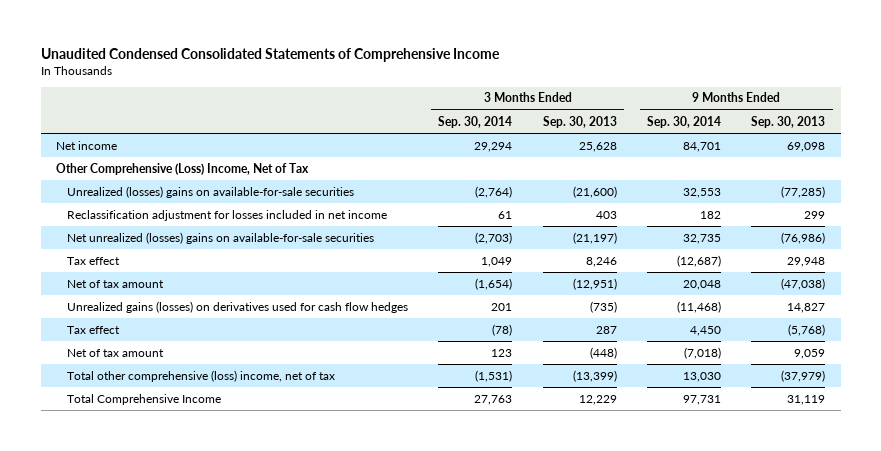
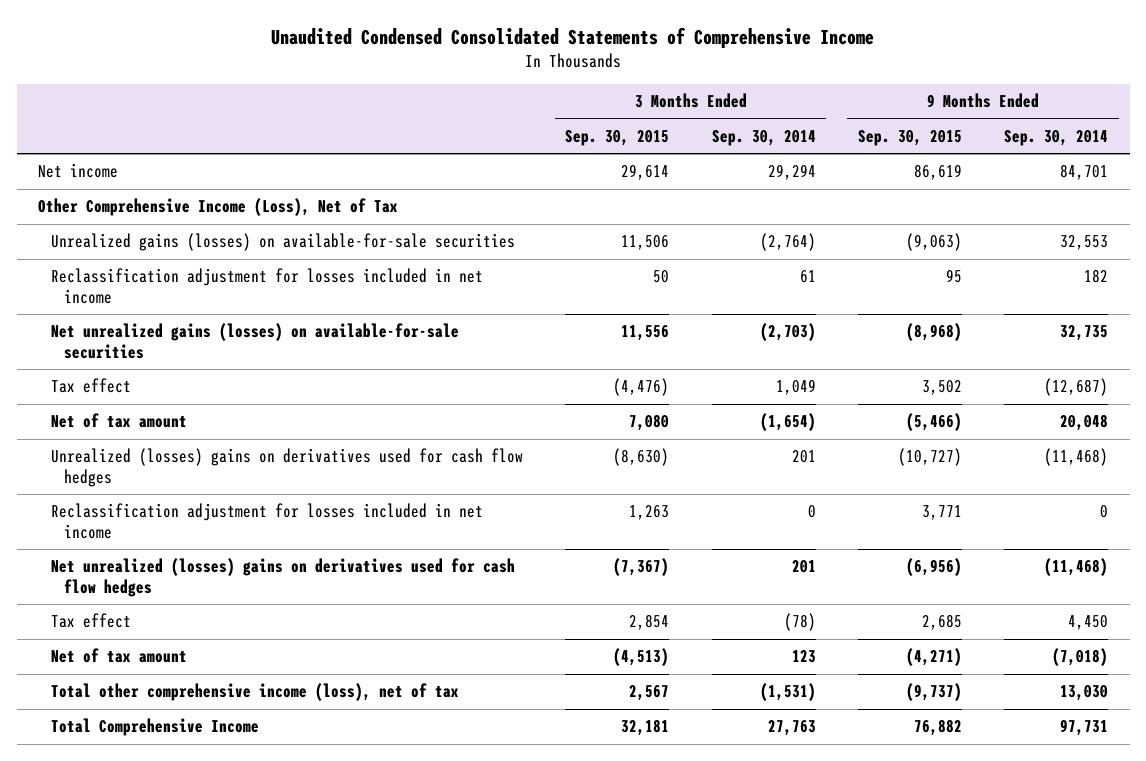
- | 3 Months Ended Sep. 30, 2014 | 3 Months Ended Sep. 30, 2013 | 9 Months Ended Sep. 30, 2014 | 9 Months Ended Sep. 30, 2013
+ | 3 Months Ended Sep. 30, 2015 | 3 Months Ended Sep. 30, 2014 | 9 Months Ended Sep. 30, 2015 | 9 Months Ended Sep. 30, 2014
- Other Comprehensive (Loss) Income, Net of Tax
- Unrealized (losses) gains on available-for-sale securities | (2,764) | (21,600) | 32,553 | (77,285)
+ Other Comprehensive Income (Loss), Net of Tax
+ Unrealized gains (losses) on available-for-sale securities | 11,506 | (2,764) | (9,063) | 32,553
- Net unrealized (losses) gains on available-for-sale securities | (2,703) | (21,197) | 32,735 | (76,986)
+ Net unrealized gains (losses) on available-for-sale securities | 11,556 | (2,703) | (8,968) | 32,735
- Unrealized gains (losses) on derivatives used for cash flow hedges | 201 | (735) | (11,468) | 14,827
+ Unrealized (losses) gains on derivatives used for cash flow hedges | (8,630) | 201 | (10,727) | (11,468)
+ Reclassification adjustment for losses included in net income | 1,263 | 0 | 3,771 | 0
+ Net unrealized (losses) gains on derivatives used for cash flow hedges | (7,367) | 201 | (6,956) | (11,468)
- Total other comprehensive (loss) income, net of tax | (1,531) | (13,399) | 13,030 | (37,979)
+ Total other comprehensive income (loss), net of tax | 2,567 | (1,531) | (9,737) | 13,030

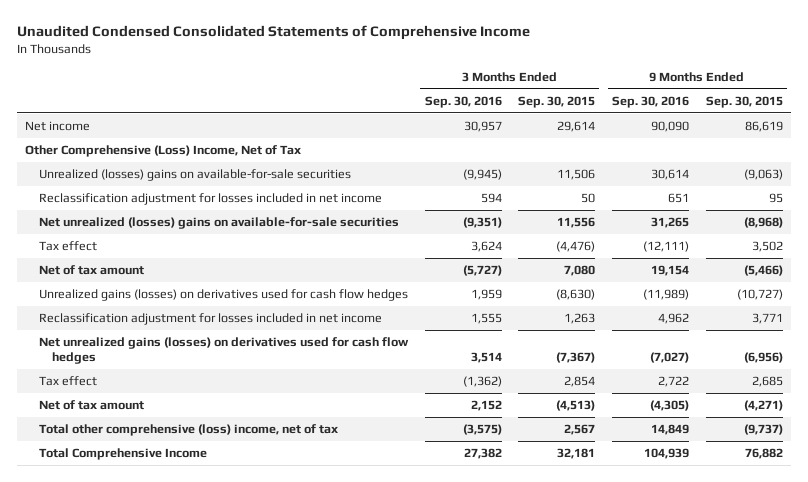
- | 3 Months Ended Sep. 30, 2015 | 3 Months Ended Sep. 30, 2014 | 9 Months Ended Sep. 30, 2015 | 9 Months Ended Sep. 30, 2014
+ | 3 Months Ended Sep. 30, 2016 | 3 Months Ended Sep. 30, 2015 | 9 Months Ended Sep. 30, 2016 | 9 Months Ended Sep. 30, 2015
- Other Comprehensive Income (Loss), Net of Tax
- Unrealized gains (losses) on available-for-sale securities | 11,506 | (2,764) | (9,063) | 32,553
+ Other Comprehensive (Loss) Income, Net of Tax
+ Unrealized (losses) gains on available-for-sale securities | (9,945) | 11,506 | 30,614 | (9,063)
- Net unrealized gains (losses) on available-for-sale securities | 11,556 | (2,703) | (8,968) | 32,735
+ Net unrealized (losses) gains on available-for-sale securities | (9,351) | 11,556 | 31,265 | (8,968)
- Unrealized (losses) gains on derivatives used for cash flow hedges | (8,630) | 201 | (10,727) | (11,468)
+ Unrealized gains (losses) on derivatives used for cash flow hedges | 1,959 | (8,630) | (11,989) | (10,727)
- Net unrealized (losses) gains on derivatives used for cash flow hedges | (7,367) | 201 | (6,956) | (11,468)
+ Net unrealized gains (losses) on derivatives used for cash flow hedges | 3,514 | (7,367) | (7,027) | (6,956)
- Total other comprehensive income (loss), net of tax | 2,567 | (1,531) | (9,737) | 13,030
+ Total other comprehensive (loss) income, net of tax | (3,575) | 2,567 | 14,849 | (9,737)

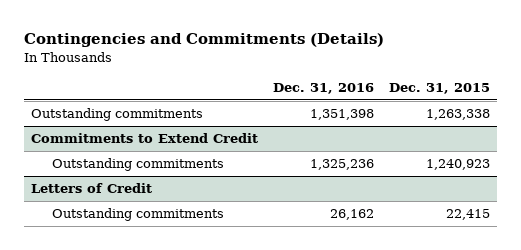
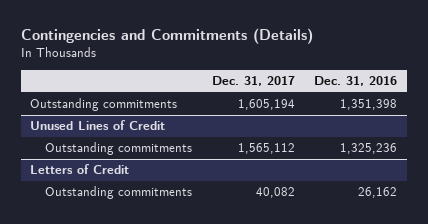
- | Dec. 31, 2016 | Dec. 31, 2015
+ | Dec. 31, 2017 | Dec. 31, 2016
- Commitments to Extend Credit
+ Unused Lines of Credit

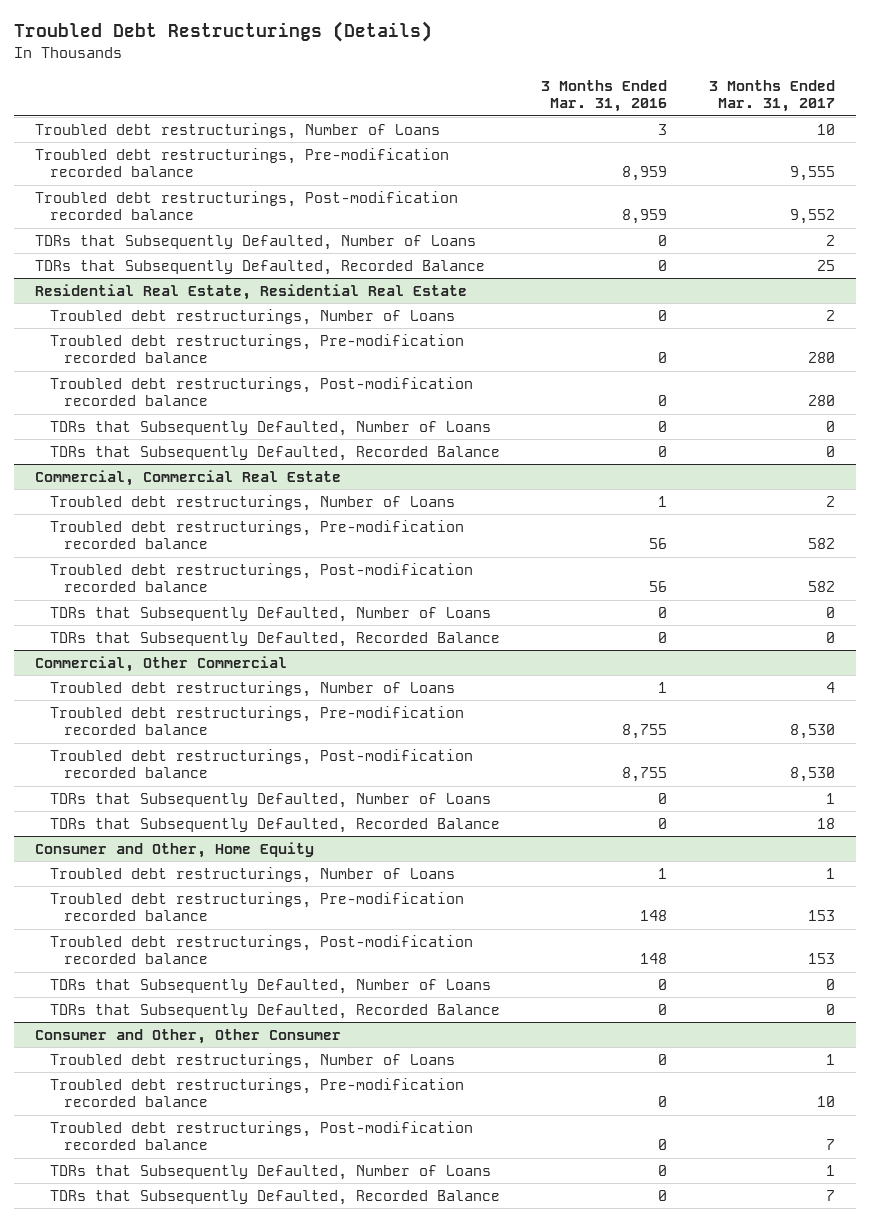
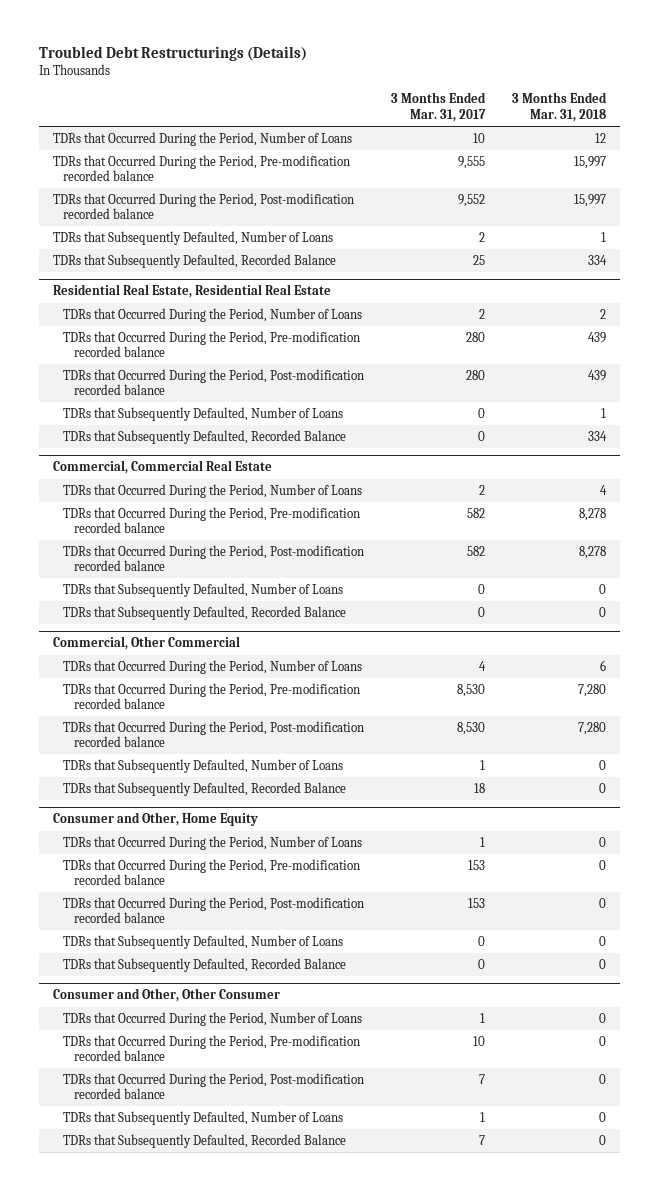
- | 3 Months Ended Mar. 31, 2016 | 3 Months Ended Mar. 31, 2017
+ | 3 Months Ended Mar. 31, 2017 | 3 Months Ended Mar. 31, 2018
- Troubled debt restructurings, Number of Loans | 3 | 10
- Troubled debt restructurings, Pre-modification recorded balance | 8,959 | 9,555
- Troubled debt restructurings, Post-modification recorded balance | 8,959 | 9,552
+ TDRs that Occurred During the Period, Number of Loans | 10 | 12
+ TDRs that Occurred During the Period, Pre-modification recorded balance | 9,555 | 15,997
+ TDRs that Occurred During the Period, Post-modification recorded balance | 9,552 | 15,997
@ Residential Real Estate, Residential Real Estate
- Troubled debt restructurings, Number of Loans | 0 | 2
- Troubled debt restructurings, Pre-modification recorded balance | 0 | 280
- Troubled debt restructurings, Post-modification recorded balance | 0 | 280
+ TDRs that Occurred During the Period, Number of Loans | 2 | 2
+ TDRs that Occurred During the Period, Pre-modification recorded balance | 280 | 439
+ TDRs that Occurred During the Period, Post-modification recorded balance | 280 | 439
@ Commercial, Commercial Real Estate
- Troubled debt restructurings, Number of Loans | 1 | 2
- Troubled debt restructurings, Pre-modification recorded balance | 56 | 582
- Troubled debt restructurings, Post-modification recorded balance | 56 | 582
+ TDRs that Occurred During the Period, Number of Loans | 2 | 4
+ TDRs that Occurred During the Period, Pre-modification recorded balance | 582 | 8,278
+ TDRs that Occurred During the Period, Post-modification recorded balance | 582 | 8,278
@ Commercial, Other Commercial
- Troubled debt restructurings, Number of Loans | 1 | 4
- Troubled debt restructurings, Pre-modification recorded balance | 8,755 | 8,530
- Troubled debt restructurings, Post-modification recorded balance | 8,755 | 8,530
+ TDRs that Occurred During the Period, Number of Loans | 4 | 6
+ TDRs that Occurred During the Period, Pre-modification recorded balance | 8,530 | 7,280
+ TDRs that Occurred During the Period, Post-modification recorded balance | 8,530 | 7,280
@ Consumer and Other, Home Equity
- Troubled debt restructurings, Number of Loans | 1 | 1
- Troubled debt restructurings, Pre-modification recorded balance | 148 | 153
- Troubled debt restructurings, Post-modification recorded balance | 148 | 153
+ TDRs that Occurred During the Period, Number of Loans | 1 | 0
+ TDRs that Occurred During the Period, Pre-modification recorded balance | 153 | 0
+ TDRs that Occurred During the Period, Post-modification recorded balance | 153 | 0
@ Consumer and Other, Other Consumer
- Troubled debt restructurings, Number of Loans | 0 | 1
- Troubled debt restructurings, Pre-modification recorded balance | 0 | 10
- Troubled debt restructurings, Post-modification recorded balance | 0 | 7
+ TDRs that Occurred During the Period, Number of Loans | 1 | 0
+ TDRs that Occurred During the Period, Pre-modification recorded balance | 10 | 0
+ TDRs that Occurred During the Period, Post-modification recorded balance | 7 | 0

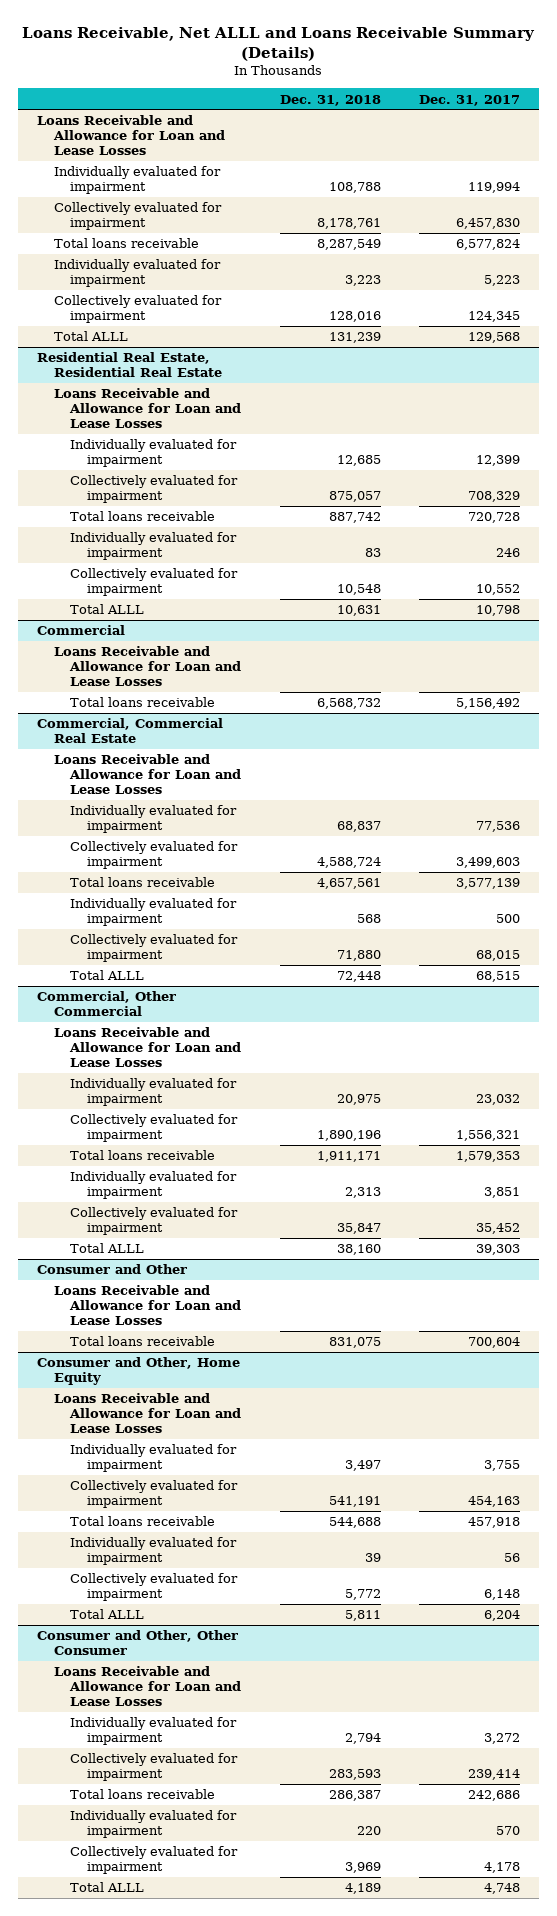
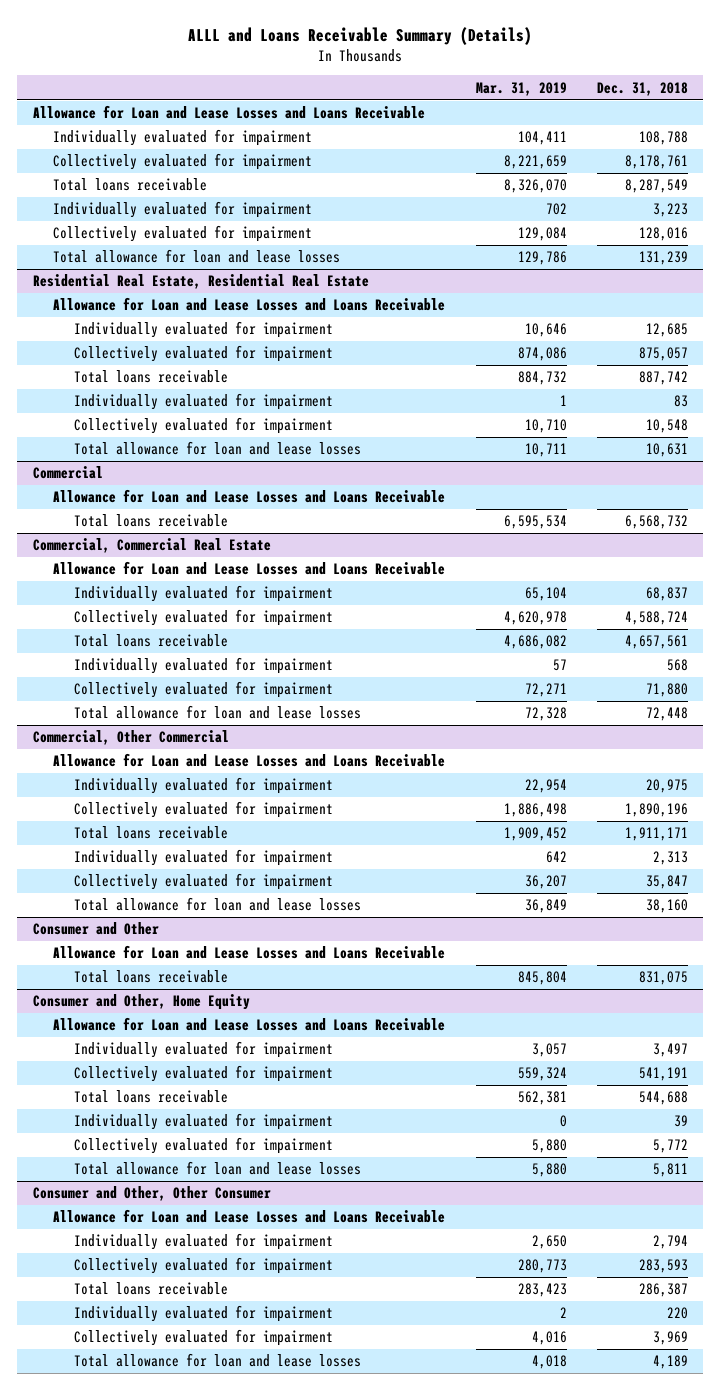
- Loans Receivable, Net ALLL and Loans Receivable Summary (Details)
+ ALLL and Loans Receivable Summary (Details)
- | Dec. 31, 2018 | Dec. 31, 2017
+ | Mar. 31, 2019 | Dec. 31, 2018
- Loans Receivable and Allowance for Loan and Lease Losses
+ Allowance for Loan and Lease Losses and Loans Receivable
- Total ALLL | 131,239 | 129,568
+ Total allowance for loan and lease losses | 129,786 | 131,239
@ Residential Real Estate, Residential Real Estate
- Loans Receivable and Allowance for Loan and Lease Losses
+ Allowance for Loan and Lease Losses and Loans Receivable
- Total ALLL | 10,631 | 10,798
+ Total allowance for loan and lease losses | 10,711 | 10,631
@ Commercial
- Loans Receivable and Allowance for Loan and Lease Losses
+ Allowance for Loan and Lease Losses and Loans Receivable
@ Commercial, Commercial Real Estate
- Loans Receivable and Allowance for Loan and Lease Losses
+ Allowance for Loan and Lease Losses and Loans Receivable
- Total ALLL | 72,448 | 68,515
+ Total allowance for loan and lease losses | 72,328 | 72,448
@ Commercial, Other Commercial
- Loans Receivable and Allowance for Loan and Lease Losses
+ Allowance for Loan and Lease Losses and Loans Receivable
- Total ALLL | 38,160 | 39,303
+ Total allowance for loan and lease losses | 36,849 | 38,160
@ Consumer and Other
- Loans Receivable and Allowance for Loan and Lease Losses
+ Allowance for Loan and Lease Losses and Loans Receivable
@ Consumer and Other, Home Equity
- Loans Receivable and Allowance for Loan and Lease Losses
+ Allowance for Loan and Lease Losses and Loans Receivable
- Total ALLL | 5,811 | 6,204
+ Total allowance for loan and lease losses | 5,880 | 5,811
@ Consumer and Other, Other Consumer
- Loans Receivable and Allowance for Loan and Lease Losses
+ Allowance for Loan and Lease Losses and Loans Receivable
- Total ALLL | 4,189 | 4,748
+ Total allowance for loan and lease losses | 4,018 | 4,189

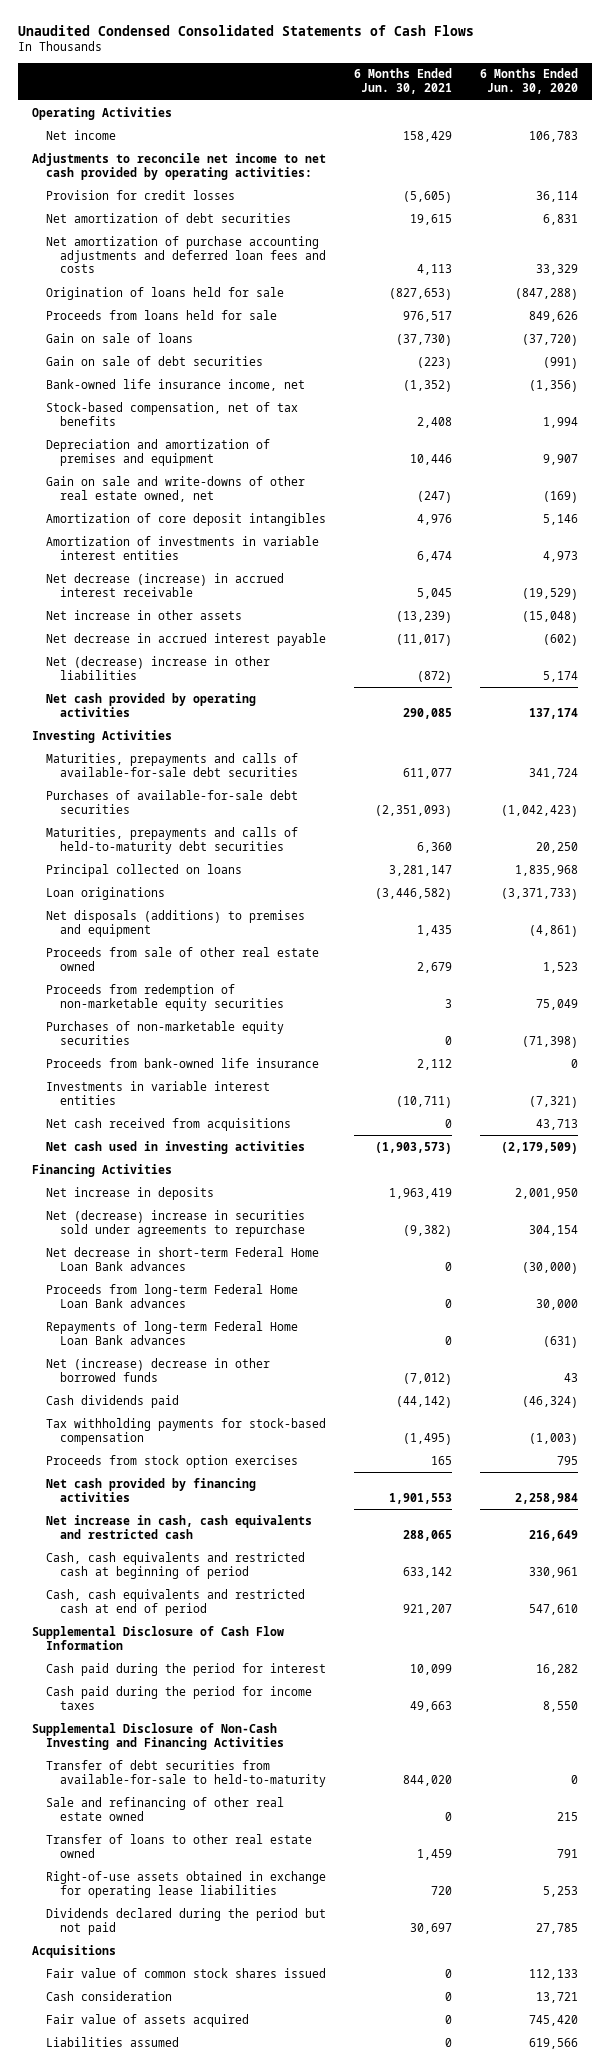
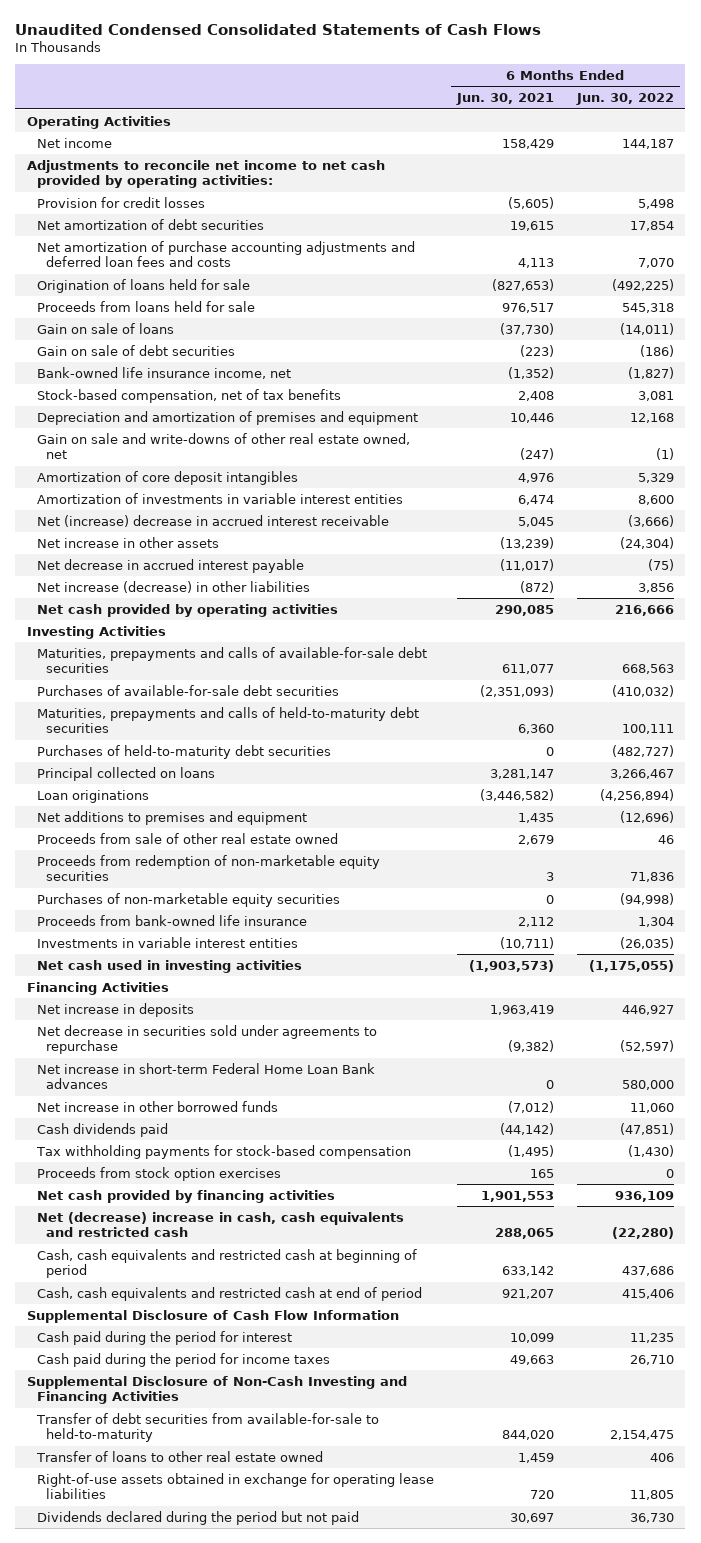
- | 6 Months Ended Jun. 30, 2021 | 6 Months Ended Jun. 30, 2020
+ | 6 Months Ended Jun. 30, 2021 | 6 Months Ended Jun. 30, 2022
- Net decrease (increase) in accrued interest receivable | 5,045 | (19,529)
+ Net (increase) decrease in accrued interest receivable | 5,045 | (3,666)
- Net (decrease) increase in other liabilities | (872) | 5,174
+ Net increase (decrease) in other liabilities | (872) | 3,856
+ Purchases of held-to-maturity debt securities | 0 | (482,727)
- Net disposals (additions) to premises and equipment | 1,435 | (4,861)
+ Net additions to premises and equipment | 1,435 | (12,696)
- Net cash received from acquisitions | 0 | 43,713
- Net (decrease) increase in securities sold under agreements to repurchase | (9,382) | 304,154
- Net decrease in short-term Federal Home Loan Bank advances | 0 | (30,000)
- Proceeds from long-term Federal Home Loan Bank advances | 0 | 30,000
- Repayments of long-term Federal Home Loan Bank advances | 0 | (631)
- Net (increase) decrease in other borrowed funds | (7,012) | 43
+ Net decrease in securities sold under agreements to repurchase | (9,382) | (52,597)
+ Net increase in short-term Federal Home Loan Bank advances | 0 | 580,000
+ Net increase in other borrowed funds | (7,012) | 11,060
- Net increase in cash, cash equivalents and restricted cash | 288,065 | 216,649
+ Net (decrease) increase in cash, cash equivalents and restricted cash | 288,065 | (22,280)
- Sale and refinancing of other real estate owned | 0 | 215
- Acquisitions
- Fair value of common stock shares issued | 0 | 112,133
- Cash consideration | 0 | 13,721
- Fair value of assets acquired | 0 | 745,420
- Liabilities assumed | 0 | 619,566

